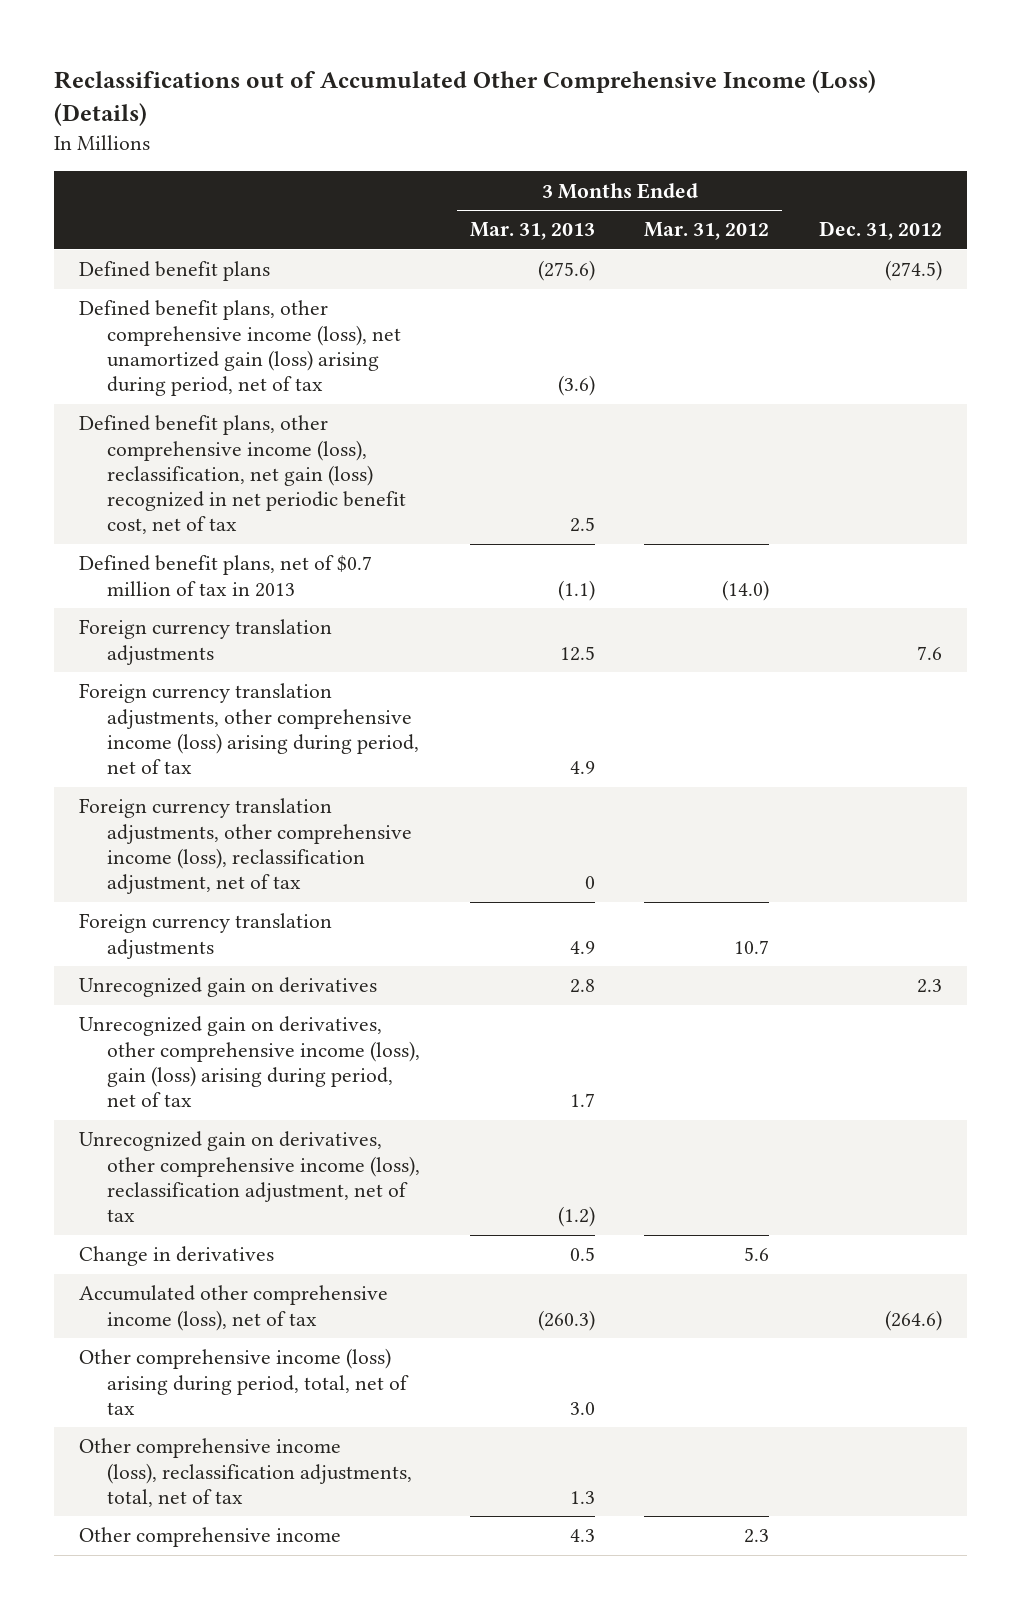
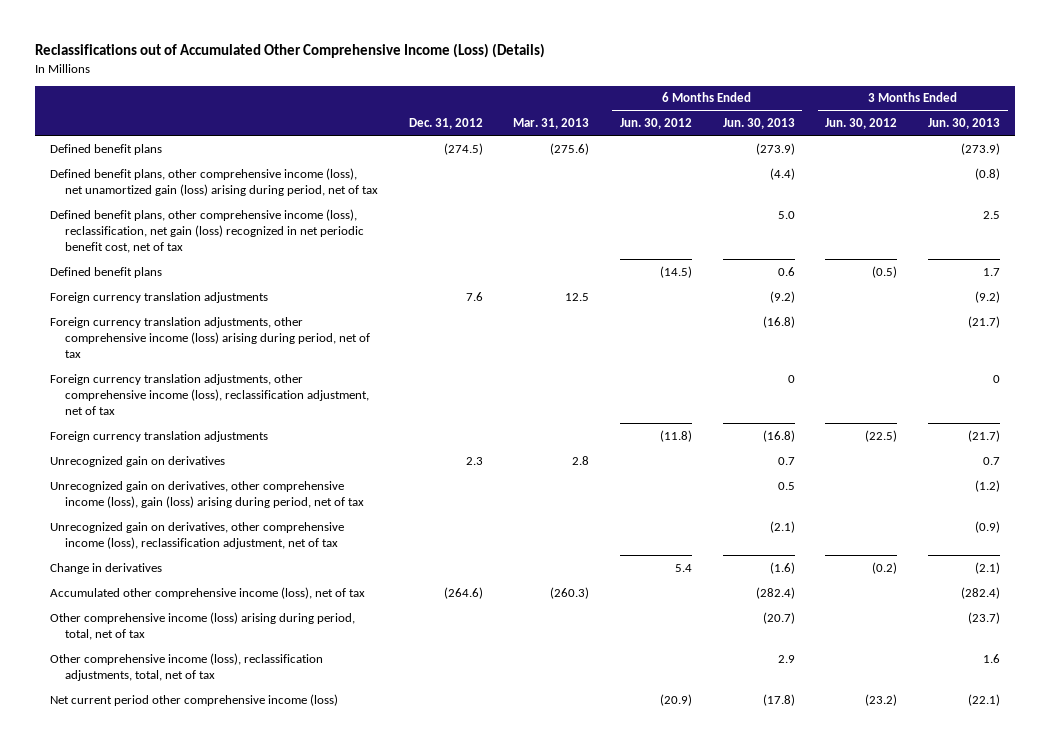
- | 3 Months Ended Mar. 31, 2013 | 3 Months Ended Mar. 31, 2012 | Dec. 31, 2012
+ | Dec. 31, 2012 | Mar. 31, 2013 | 6 Months Ended Jun. 30, 2012 | 6 Months Ended Jun. 30, 2013 | 3 Months Ended Jun. 30, 2012 | 3 Months Ended Jun. 30, 2013
- Defined benefit plans, net of $0.7 million of tax in 2013 | (1.1) | (14.0) |
+ Defined benefit plans | | | (14.5) | 0.6 | (0.5) | 1.7
- Other comprehensive income | 4.3 | 2.3 |
+ Net current period other comprehensive income (loss) | | | (20.9) | (17.8) | (23.2) | (22.1)

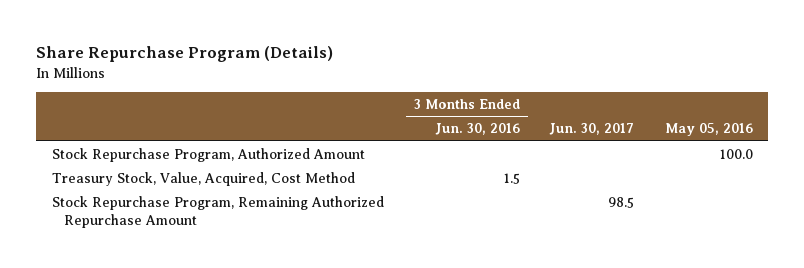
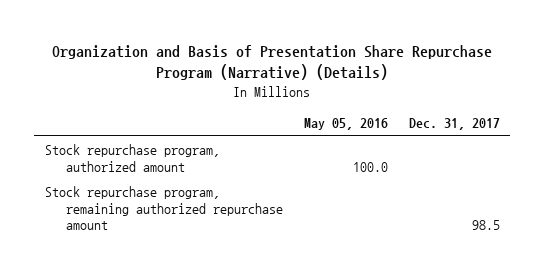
- Share Repurchase Program (Details)
+ Organization and Basis of Presentation Share Repurchase Program (Narrative) (Details)
- | 3 Months Ended Jun. 30, 2016 | Jun. 30, 2017 | May 05, 2016
+ | May 05, 2016 | Dec. 31, 2017
- Stock Repurchase Program, Authorized Amount | | | 100.0
- Treasury Stock, Value, Acquired, Cost Method | 1.5 | |
- Stock Repurchase Program, Remaining Authorized Repurchase Amount | | 98.5 |
+ Stock repurchase program, authorized amount | 100.0 |
+ Stock repurchase program, remaining authorized repurchase amount | | 98.5

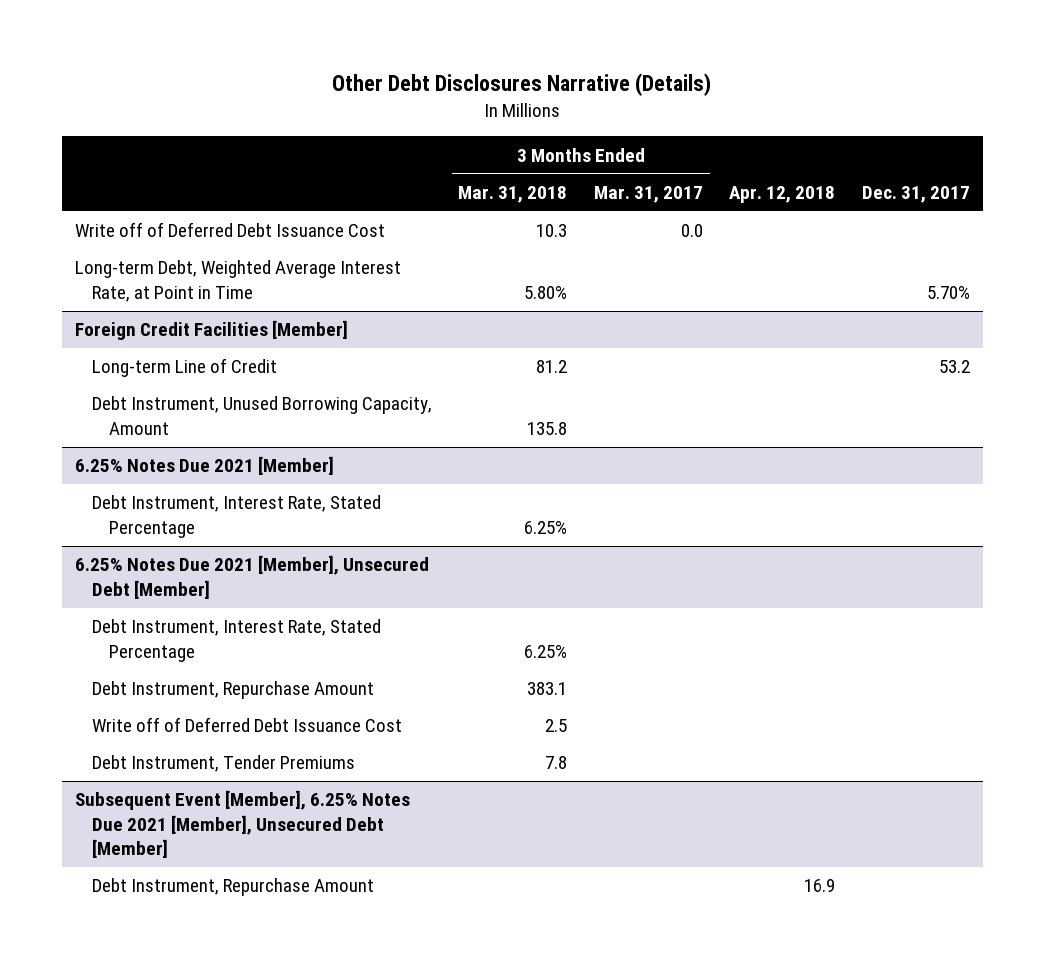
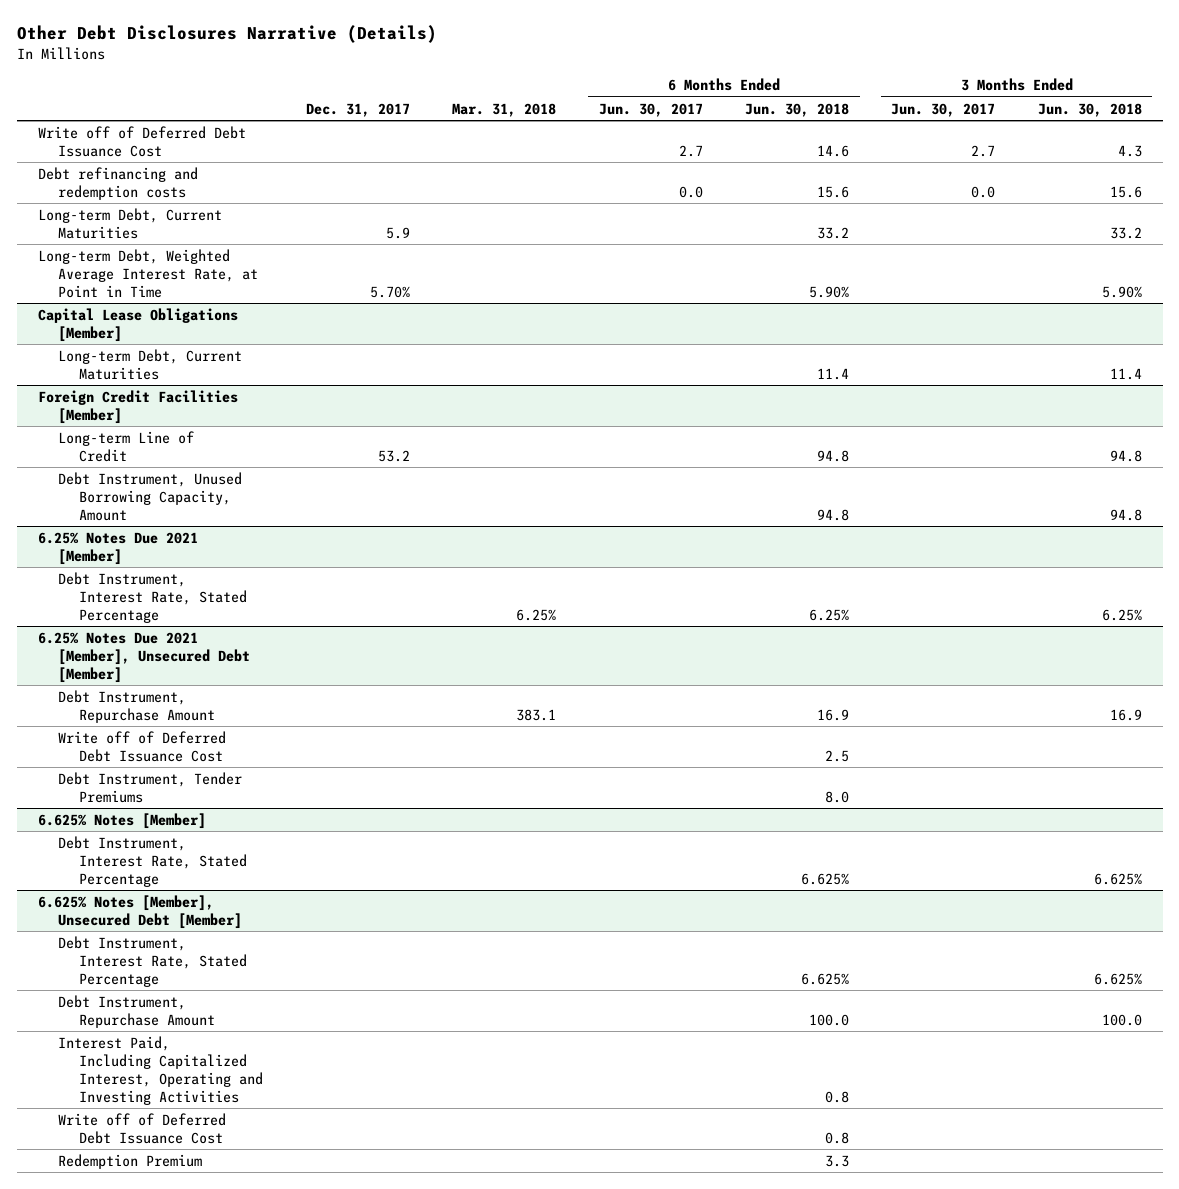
- | 3 Months Ended Mar. 31, 2018 | 3 Months Ended Mar. 31, 2017 | Apr. 12, 2018 | Dec. 31, 2017
+ | Dec. 31, 2017 | Mar. 31, 2018 | 6 Months Ended Jun. 30, 2017 | 6 Months Ended Jun. 30, 2018 | 3 Months Ended Jun. 30, 2017 | 3 Months Ended Jun. 30, 2018
+ Debt refinancing and redemption costs | | | 0.0 | 15.6 | 0.0 | 15.6
+ Long-term Debt, Current Maturities | 5.9 | | | 33.2 | | 33.2
+ Capital Lease Obligations [Member]
+ Long-term Debt, Current Maturities | | | | 11.4 | | 11.4
@ 6.25% Notes Due 2021 [Member], Unsecured Debt [Member]
- Debt Instrument, Interest Rate, Stated Percentage | 6.25% | | |
- Subsequent Event [Member], 6.25% Notes Due 2021 [Member], Unsecured Debt [Member]
- Debt Instrument, Repurchase Amount | | | 16.9 |
+ 6.625% Notes [Member]
+ Debt Instrument, Interest Rate, Stated Percentage | | | | 6.625% | | 6.625%
+ 6.625% Notes [Member], Unsecured Debt [Member]
+ Debt Instrument, Interest Rate, Stated Percentage | | | | 6.625% | | 6.625%
+ Debt Instrument, Repurchase Amount | | | | 100.0 | | 100.0
+ Interest Paid, Including Capitalized Interest, Operating and Investing Activities | | | | 0.8 | |
+ Write off of Deferred Debt Issuance Cost | | | | 0.8 | |
+ Redemption Premium | | | | 3.3 | |

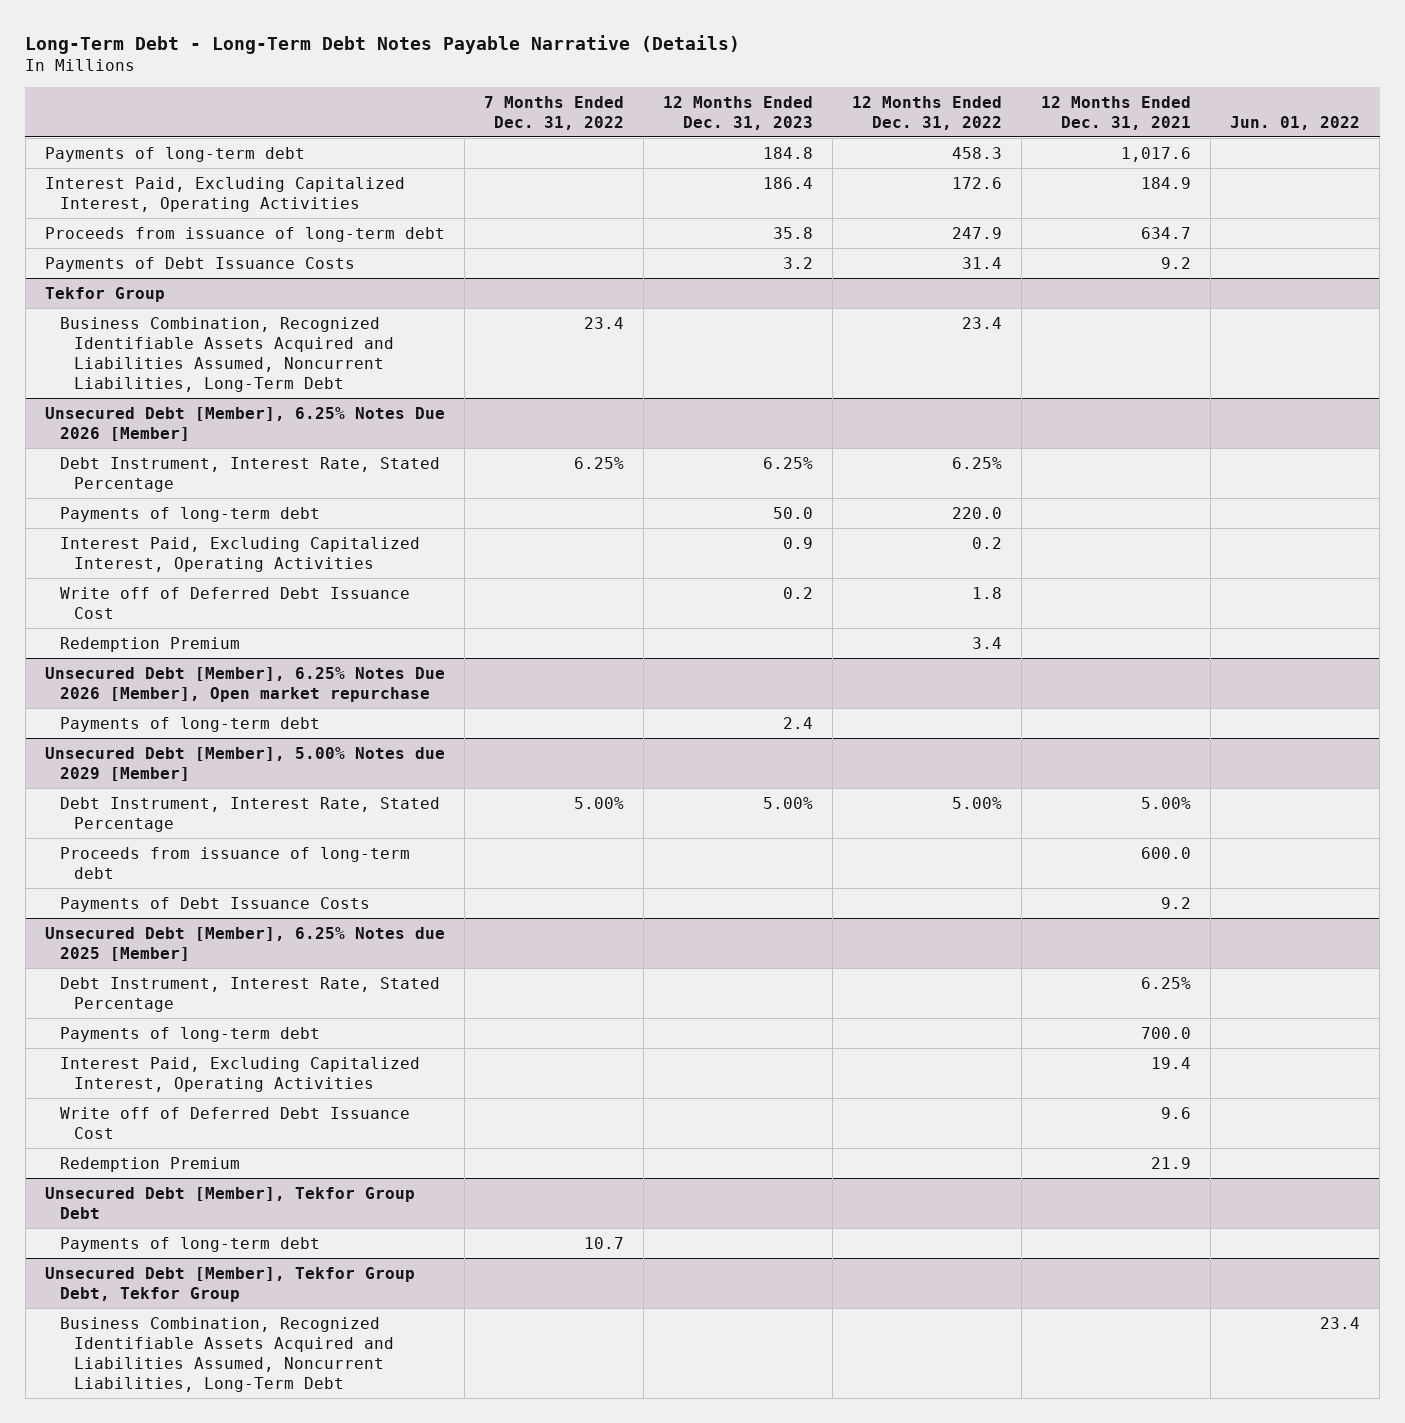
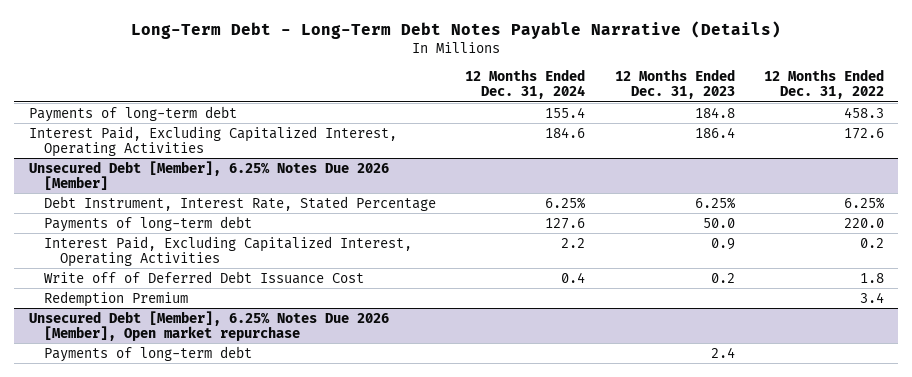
- | 7 Months Ended Dec. 31, 2022 | 12 Months Ended Dec. 31, 2023 | 12 Months Ended Dec. 31, 2022 | 12 Months Ended Dec. 31, 2021 | Jun. 01, 2022
+ | 12 Months Ended Dec. 31, 2024 | 12 Months Ended Dec. 31, 2023 | 12 Months Ended Dec. 31, 2022
- Proceeds from issuance of long-term debt | | 35.8 | 247.9 | 634.7 |
- Payments of Debt Issuance Costs | | 3.2 | 31.4 | 9.2 |
- Tekfor Group
- Business Combination, Recognized Identifiable Assets Acquired and Liabilities Assumed, Noncurrent Liabilities, Long-Term Debt | 23.4 | | 23.4 | |
- Unsecured Debt [Member], 5.00% Notes due 2029 [Member]
- Debt Instrument, Interest Rate, Stated Percentage | 5.00% | 5.00% | 5.00% | 5.00% |
- Proceeds from issuance of long-term debt | | | | 600.0 |
- Payments of Debt Issuance Costs | | | | 9.2 |
- Unsecured Debt [Member], 6.25% Notes due 2025 [Member]
- Debt Instrument, Interest Rate, Stated Percentage | | | | 6.25% |
- Payments of long-term debt | | | | 700.0 |
- Interest Paid, Excluding Capitalized Interest, Operating Activities | | | | 19.4 |
- Write off of Deferred Debt Issuance Cost | | | | 9.6 |
- Redemption Premium | | | | 21.9 |
- Unsecured Debt [Member], Tekfor Group Debt
- Payments of long-term debt | 10.7 | | | |
- Unsecured Debt [Member], Tekfor Group Debt, Tekfor Group
- Business Combination, Recognized Identifiable Assets Acquired and Liabilities Assumed, Noncurrent Liabilities, Long-Term Debt | | | | | 23.4

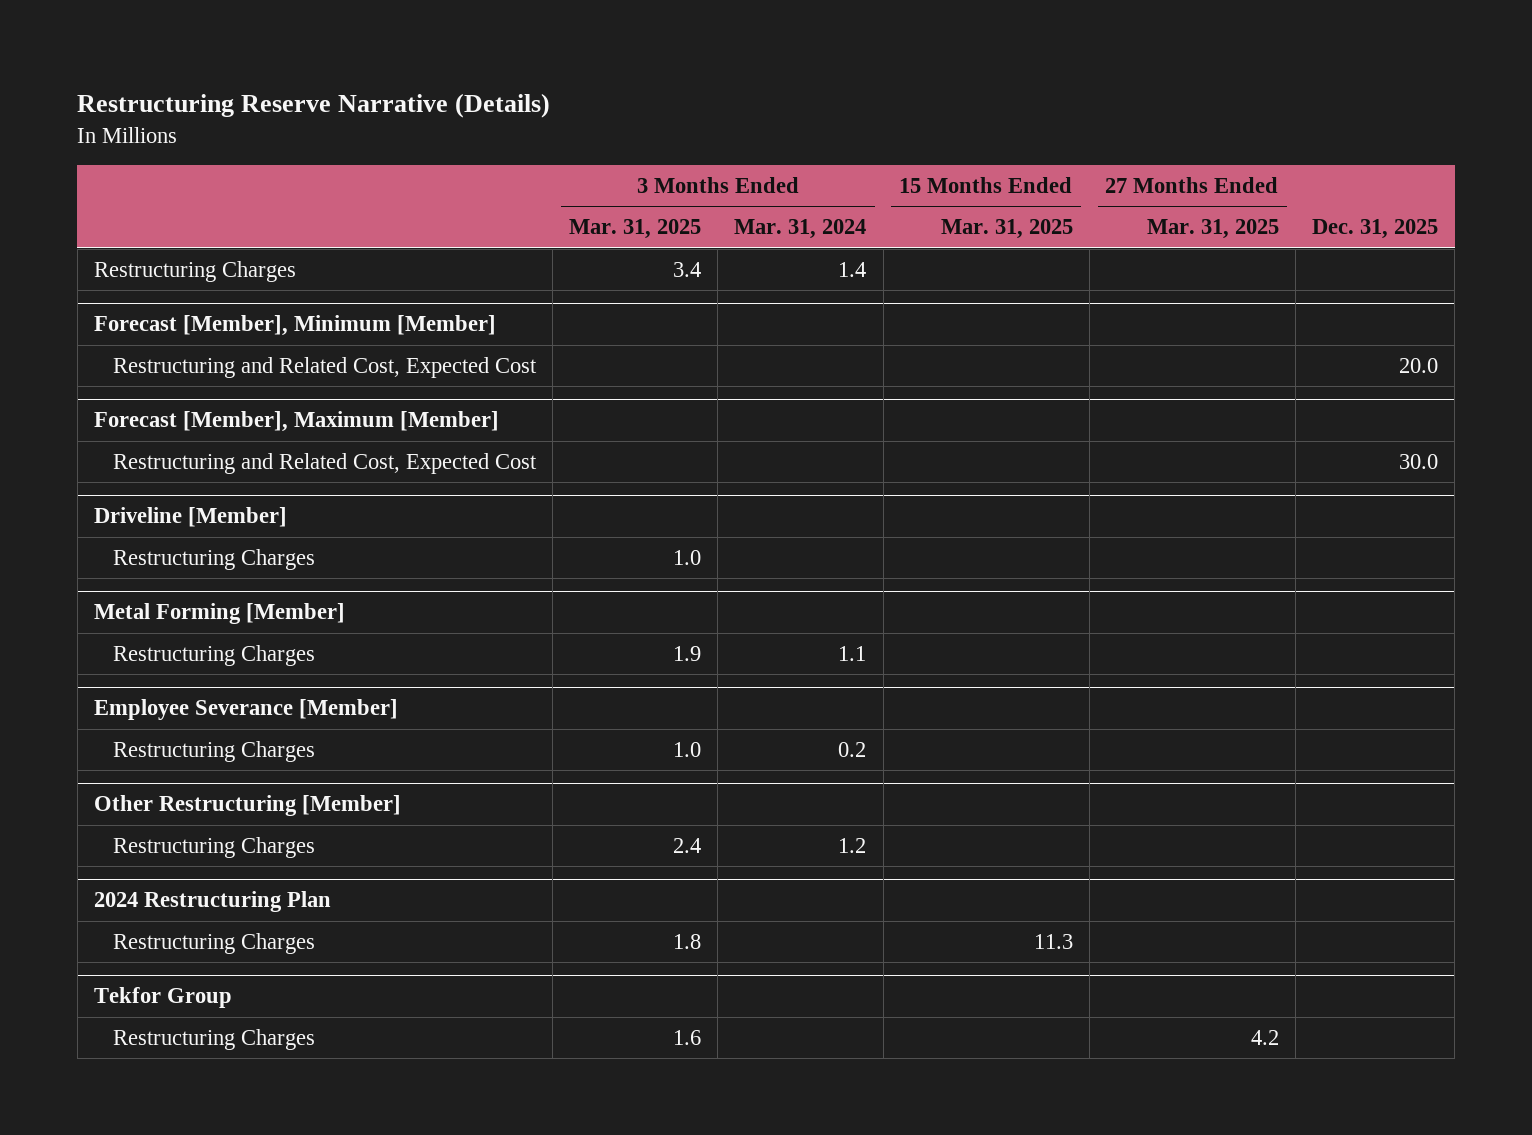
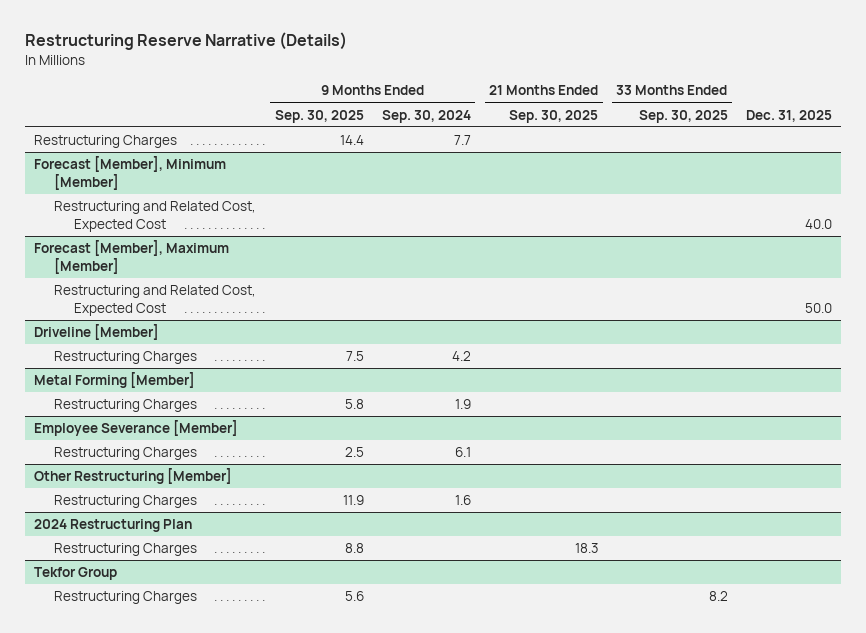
- | 3 Months Ended Mar. 31, 2025 | 3 Months Ended Mar. 31, 2024 | 15 Months Ended Mar. 31, 2025 | 27 Months Ended Mar. 31, 2025 | Dec. 31, 2025
+ | 9 Months Ended Sep. 30, 2025 | 9 Months Ended Sep. 30, 2024 | 21 Months Ended Sep. 30, 2025 | 33 Months Ended Sep. 30, 2025 | Dec. 31, 2025
@ Forecast [Member], Minimum [Member]
- Restructuring and Related Cost, Expected Cost | | | | | 20.0
+ Restructuring and Related Cost, Expected Cost | | | | | 40.0
@ Forecast [Member], Maximum [Member]
- Restructuring and Related Cost, Expected Cost | | | | | 30.0
+ Restructuring and Related Cost, Expected Cost | | | | | 50.0

